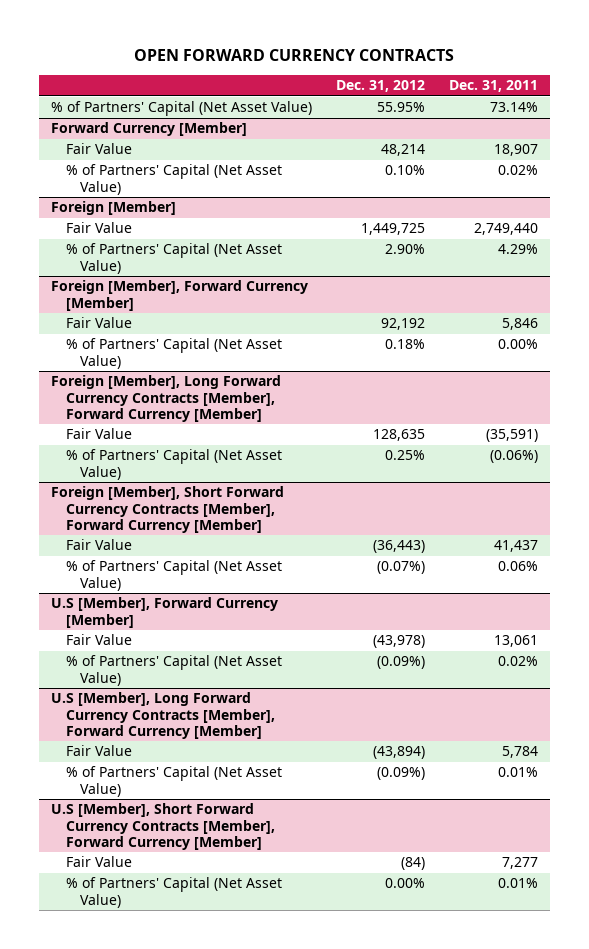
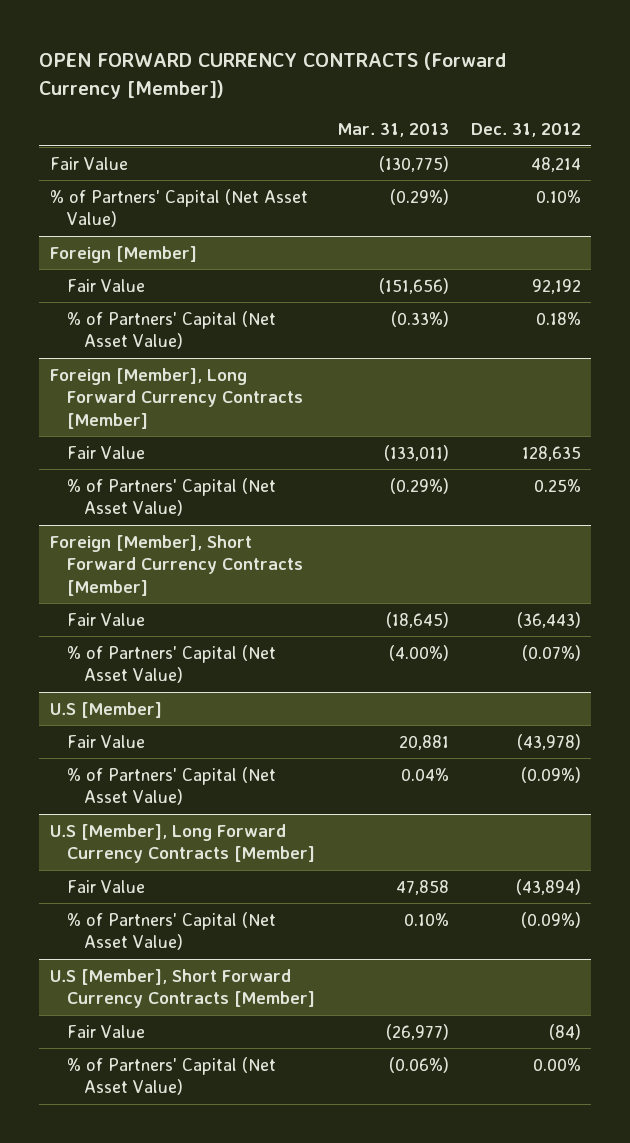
- OPEN FORWARD CURRENCY CONTRACTS
+ OPEN FORWARD CURRENCY CONTRACTS (Forward Currency [Member])
- | Dec. 31, 2012 | Dec. 31, 2011
+ | Mar. 31, 2013 | Dec. 31, 2012
- % of Partners' Capital (Net Asset Value) | 55.95% | 73.14%
- Forward Currency [Member]
@ Foreign [Member]
- Fair Value | 1,449,725 | 2,749,440
- % of Partners' Capital (Net Asset Value) | 2.90% | 4.29%
- Foreign [Member], Forward Currency [Member]
- Foreign [Member], Long Forward Currency Contracts [Member], Forward Currency [Member]
+ Foreign [Member], Long Forward Currency Contracts [Member]
- Foreign [Member], Short Forward Currency Contracts [Member], Forward Currency [Member]
+ Foreign [Member], Short Forward Currency Contracts [Member]
- U.S [Member], Forward Currency [Member]
+ U.S [Member]
- U.S [Member], Long Forward Currency Contracts [Member], Forward Currency [Member]
+ U.S [Member], Long Forward Currency Contracts [Member]
- U.S [Member], Short Forward Currency Contracts [Member], Forward Currency [Member]
+ U.S [Member], Short Forward Currency Contracts [Member]

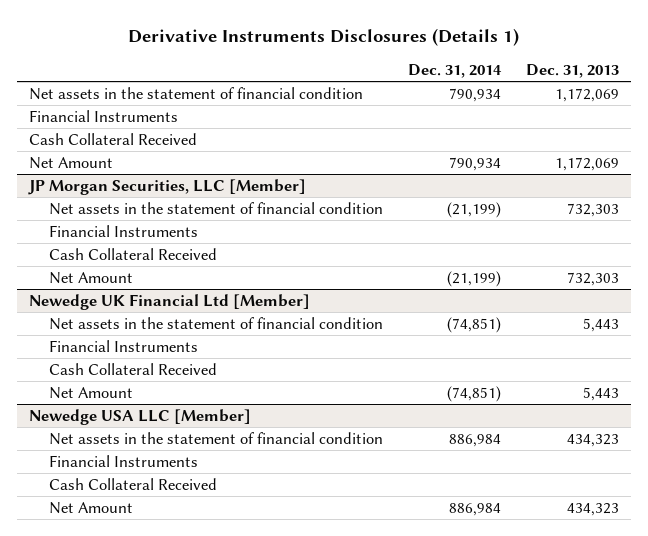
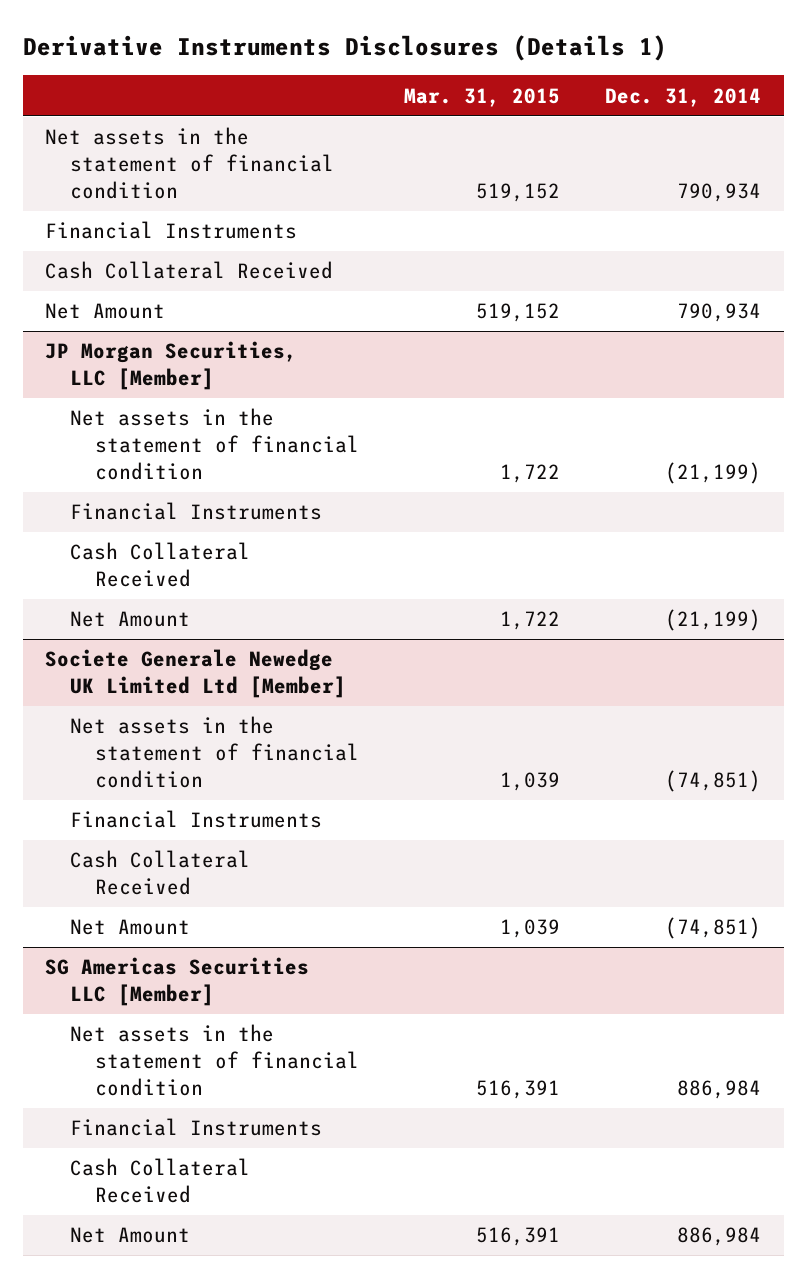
- | Dec. 31, 2014 | Dec. 31, 2013
+ | Mar. 31, 2015 | Dec. 31, 2014
- Newedge UK Financial Ltd [Member]
+ Societe Generale Newedge UK Limited Ltd [Member]
- Newedge USA LLC [Member]
+ SG Americas Securities LLC [Member]

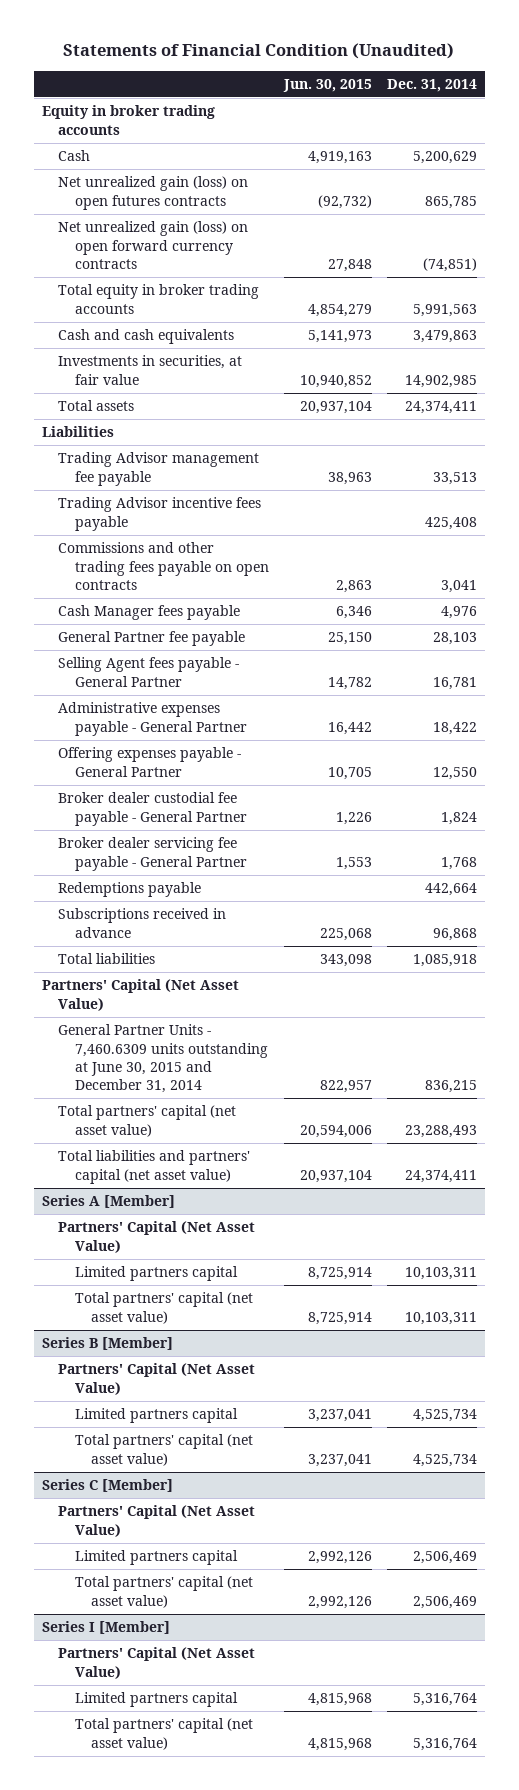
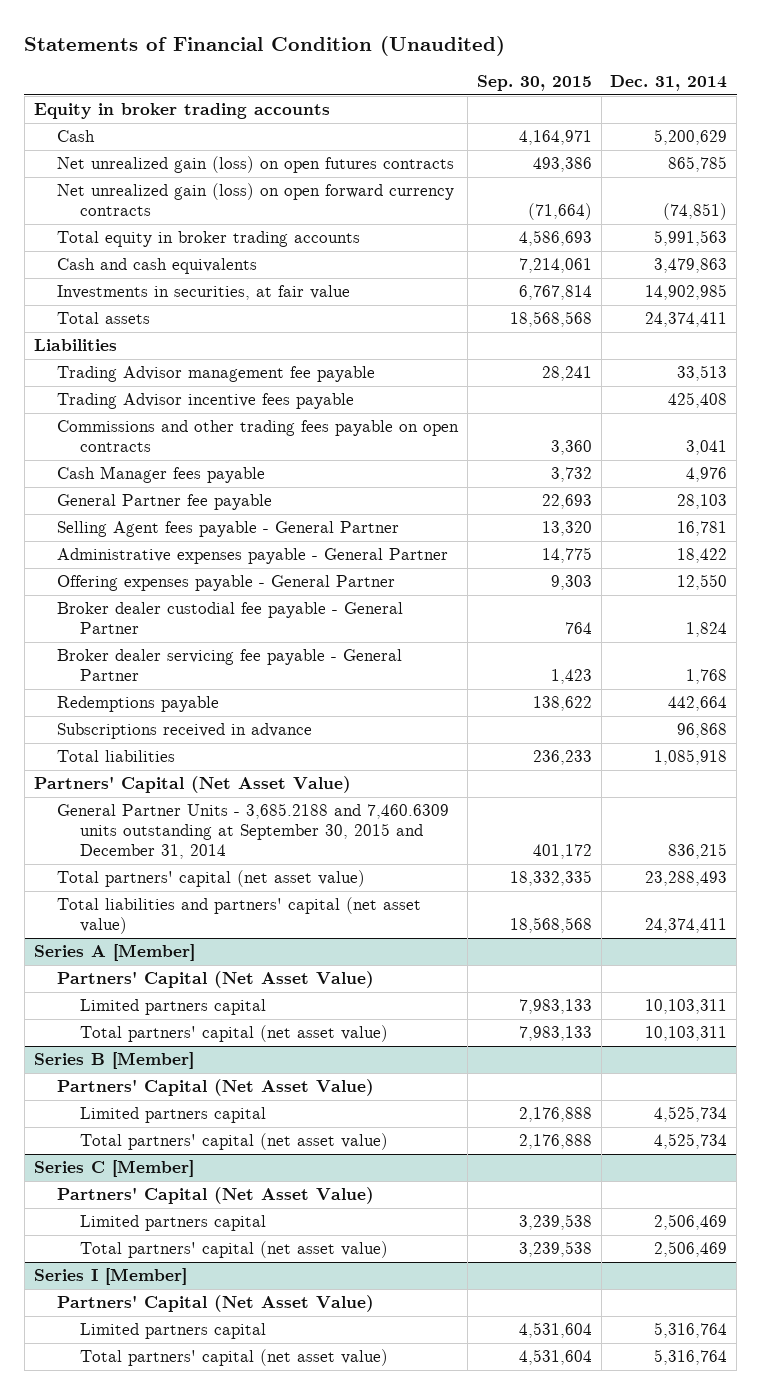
- | Jun. 30, 2015 | Dec. 31, 2014
+ | Sep. 30, 2015 | Dec. 31, 2014
- General Partner Units - 7,460.6309 units outstanding at June 30, 2015 and December 31, 2014 | 822,957 | 836,215
+ General Partner Units - 3,685.2188 and 7,460.6309 units outstanding at September 30, 2015 and December 31, 2014 | 401,172 | 836,215

